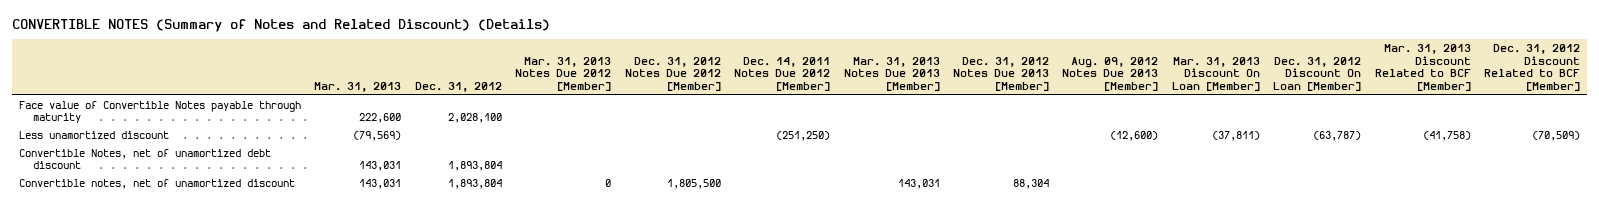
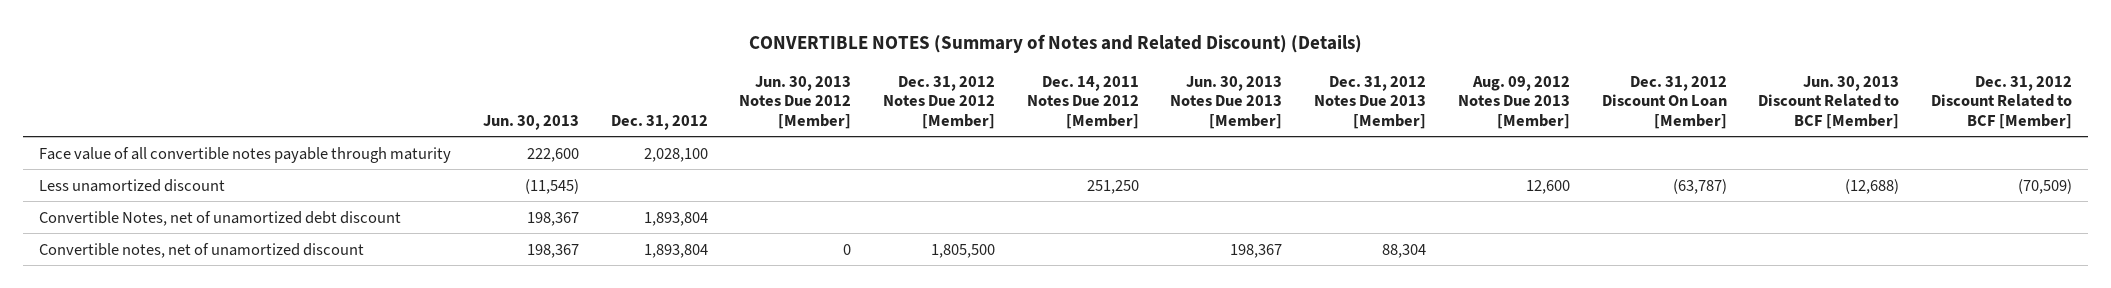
- | Mar. 31, 2013 | Dec. 31, 2012 | Mar. 31, 2013 Notes Due 2012 [Member] | Dec. 31, 2012 Notes Due 2012 [Member] | Dec. 14, 2011 Notes Due 2012 [Member] | Mar. 31, 2013 Notes Due 2013 [Member] | Dec. 31, 2012 Notes Due 2013 [Member] | Aug. 09, 2012 Notes Due 2013 [Member] | Mar. 31, 2013 Discount On Loan [Member] | Dec. 31, 2012 Discount On Loan [Member] | Mar. 31, 2013 Discount Related to BCF [Member] | Dec. 31, 2012 Discount Related to BCF [Member]
+ | Jun. 30, 2013 | Dec. 31, 2012 | Jun. 30, 2013 Notes Due 2012 [Member] | Dec. 31, 2012 Notes Due 2012 [Member] | Dec. 14, 2011 Notes Due 2012 [Member] | Jun. 30, 2013 Notes Due 2013 [Member] | Dec. 31, 2012 Notes Due 2013 [Member] | Aug. 09, 2012 Notes Due 2013 [Member] | Dec. 31, 2012 Discount On Loan [Member] | Jun. 30, 2013 Discount Related to BCF [Member] | Dec. 31, 2012 Discount Related to BCF [Member]
- Face value of Convertible Notes payable through maturity | 222,600 | 2,028,100 | | | | | | | | | |
- Less unamortized discount | (79,569) | | | | (251,250) | | | (12,600) | (37,811) | (63,787) | (41,758) | (70,509)
+ Face value of all convertible notes payable through maturity | 222,600 | 2,028,100 | | | | | | | | |
+ Less unamortized discount | (11,545) | | | | 251,250 | | | 12,600 | (63,787) | (12,688) | (70,509)

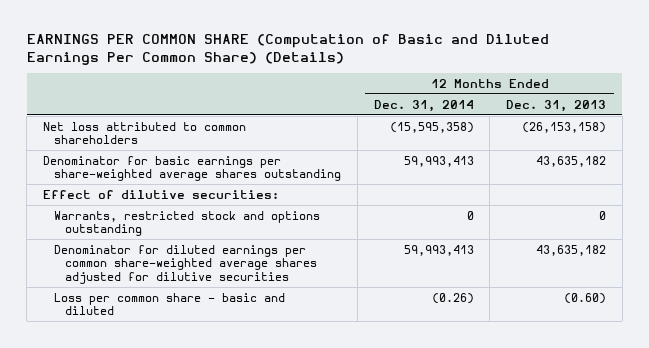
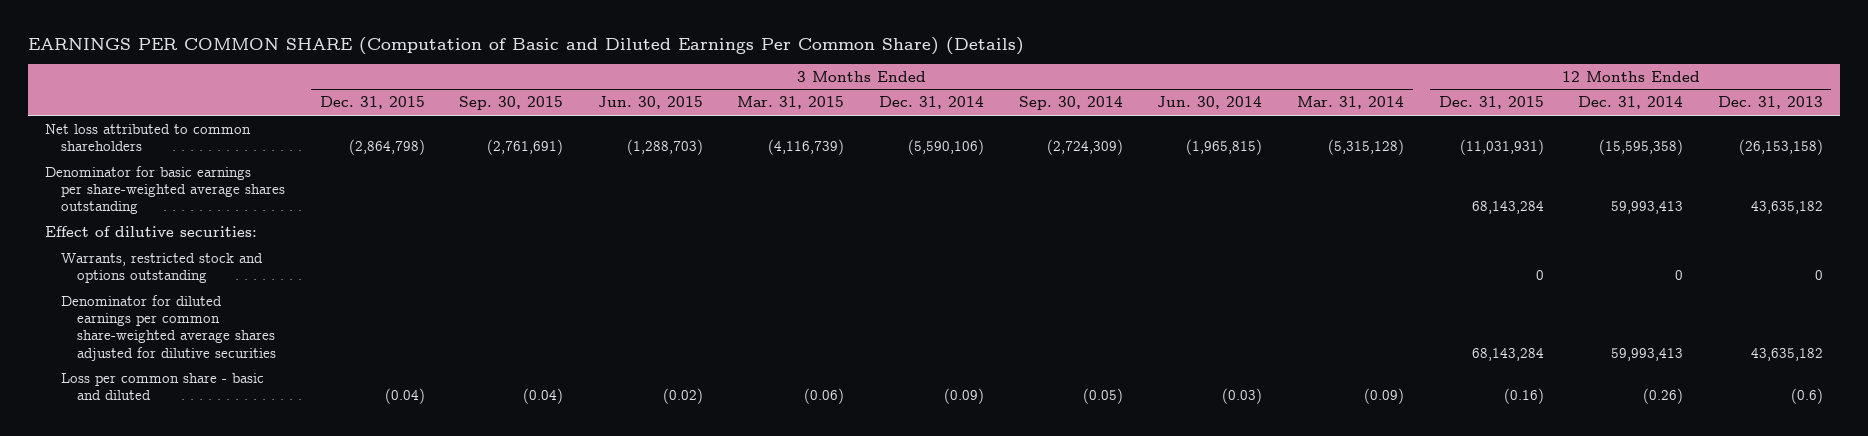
- | 12 Months Ended Dec. 31, 2014 | 12 Months Ended Dec. 31, 2013
+ | 3 Months Ended Dec. 31, 2015 | 3 Months Ended Sep. 30, 2015 | 3 Months Ended Jun. 30, 2015 | 3 Months Ended Mar. 31, 2015 | 3 Months Ended Dec. 31, 2014 | 3 Months Ended Sep. 30, 2014 | 3 Months Ended Jun. 30, 2014 | 3 Months Ended Mar. 31, 2014 | 12 Months Ended Dec. 31, 2015 | 12 Months Ended Dec. 31, 2014 | 12 Months Ended Dec. 31, 2013
- Loss per common share - basic and diluted | (0.26) | (0.60)
+ Loss per common share - basic and diluted | (0.04) | (0.04) | (0.02) | (0.06) | (0.09) | (0.05) | (0.03) | (0.09) | (0.16) | (0.26) | (0.6)

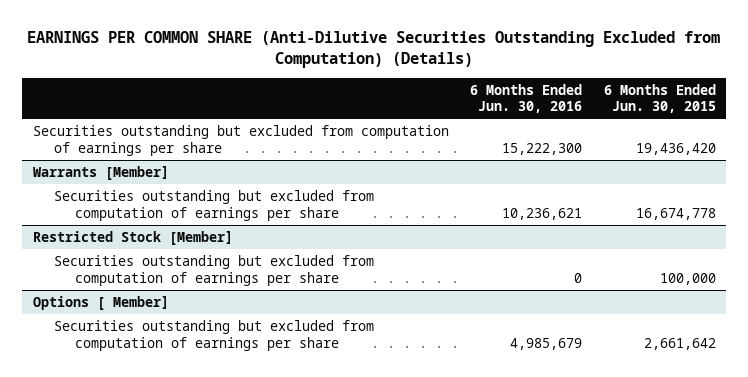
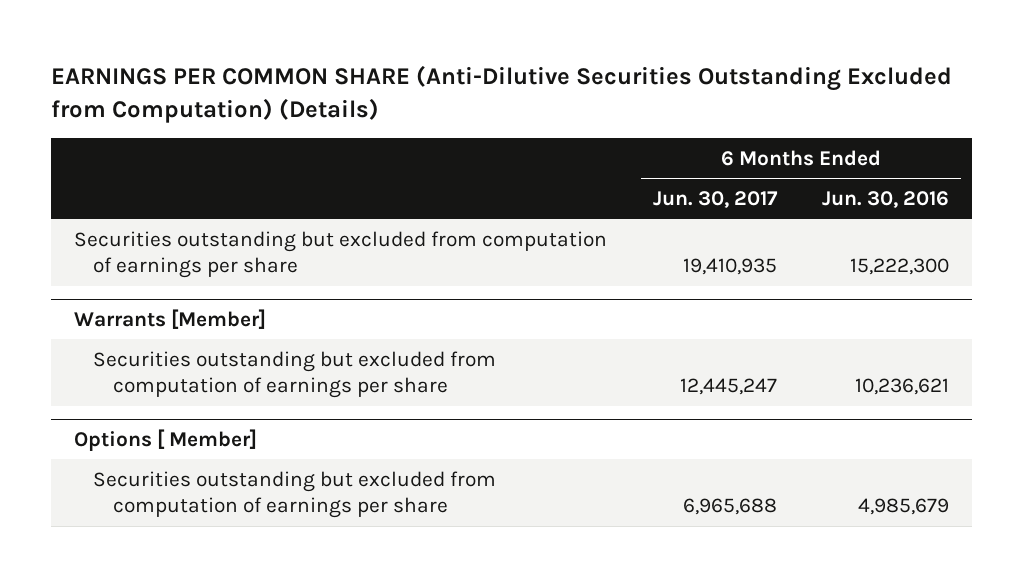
- | 6 Months Ended Jun. 30, 2016 | 6 Months Ended Jun. 30, 2015
+ | 6 Months Ended Jun. 30, 2017 | 6 Months Ended Jun. 30, 2016
- Restricted Stock [Member]
- Securities outstanding but excluded from computation of earnings per share | 0 | 100,000

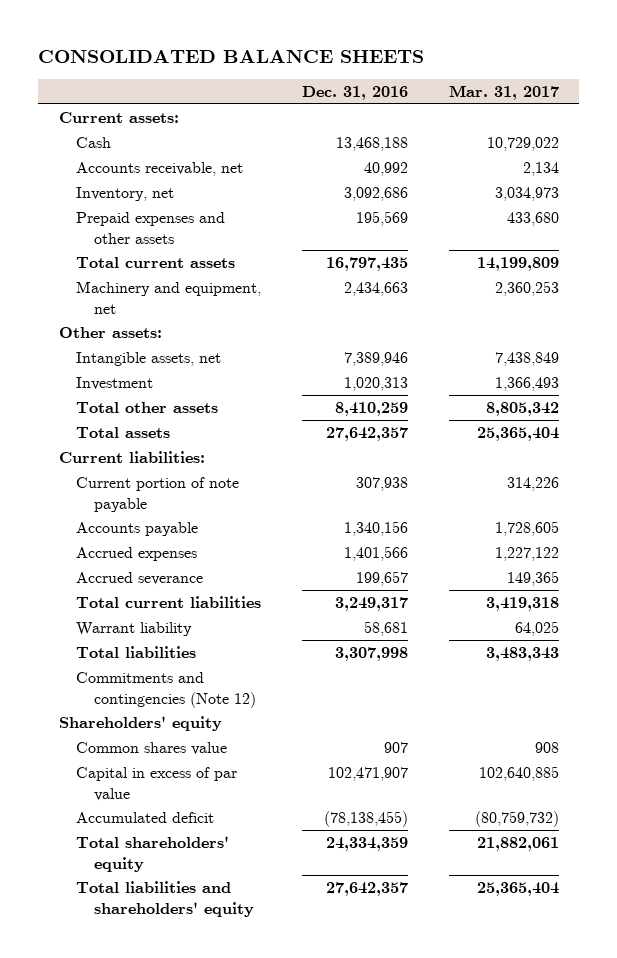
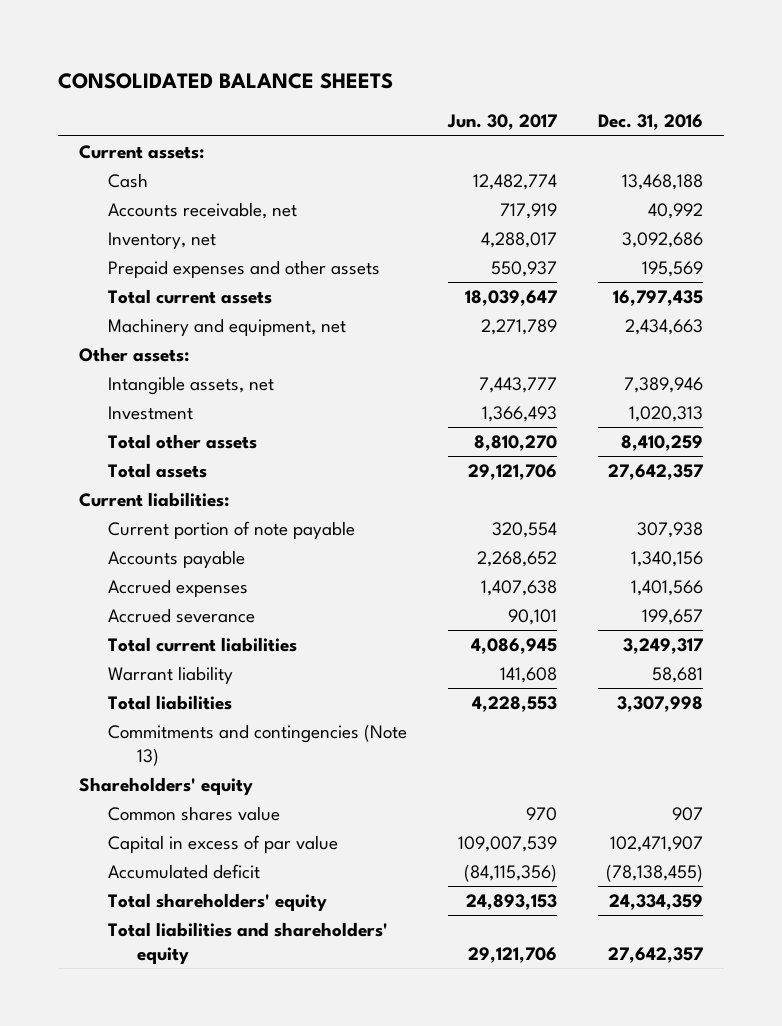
- | Dec. 31, 2016 | Mar. 31, 2017
+ | Jun. 30, 2017 | Dec. 31, 2016
- Commitments and contingencies (Note 12)
+ Commitments and contingencies (Note 13)

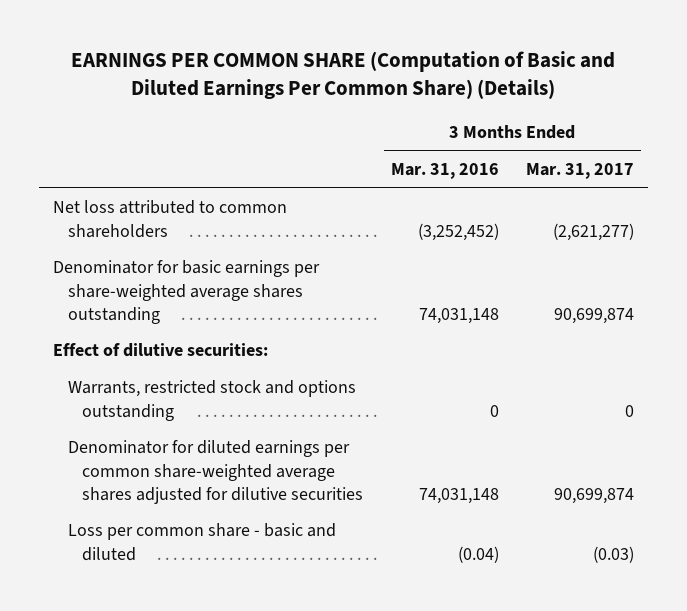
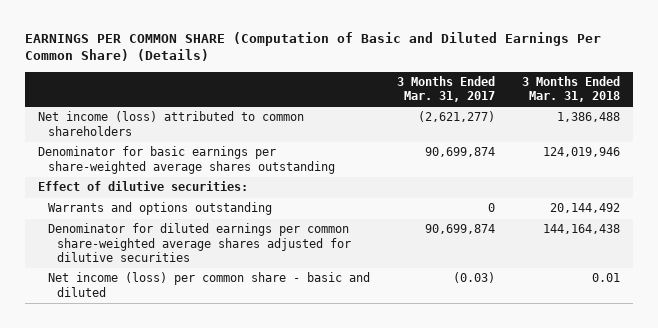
- | 3 Months Ended Mar. 31, 2016 | 3 Months Ended Mar. 31, 2017
+ | 3 Months Ended Mar. 31, 2017 | 3 Months Ended Mar. 31, 2018
- Net loss attributed to common shareholders | (3,252,452) | (2,621,277)
+ Net income (loss) attributed to common shareholders | (2,621,277) | 1,386,488
- Warrants, restricted stock and options outstanding | 0 | 0
+ Warrants and options outstanding | 0 | 20,144,492
- Loss per common share - basic and diluted | (0.04) | (0.03)
+ Net income (loss) per common share - basic and diluted | (0.03) | 0.01

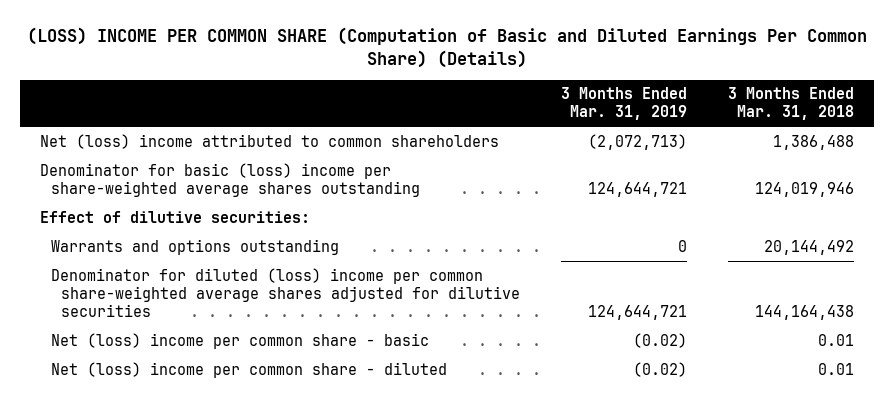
- EARNINGS PER COMMON SHARE (Computation of Basic and Diluted Earnings Per Common Share) (Details)
+ (LOSS) INCOME PER COMMON SHARE (Computation of Basic and Diluted Earnings Per Common Share) (Details)
- | 3 Months Ended Mar. 31, 2017 | 3 Months Ended Mar. 31, 2018
+ | 3 Months Ended Mar. 31, 2019 | 3 Months Ended Mar. 31, 2018
- Net income (loss) attributed to common shareholders | (2,621,277) | 1,386,488
- Denominator for basic earnings per share-weighted average shares outstanding | 90,699,874 | 124,019,946
+ Net (loss) income attributed to common shareholders | (2,072,713) | 1,386,488
+ Denominator for basic (loss) income per share-weighted average shares outstanding | 124,644,721 | 124,019,946
- Denominator for diluted earnings per common share-weighted average shares adjusted for dilutive securities | 90,699,874 | 144,164,438
- Net income (loss) per common share - basic and diluted | (0.03) | 0.01
+ Denominator for diluted (loss) income per common share-weighted average shares adjusted for dilutive securities | 124,644,721 | 144,164,438
+ Net (loss) income per common share - basic | (0.02) | 0.01
+ Net (loss) income per common share - diluted | (0.02) | 0.01

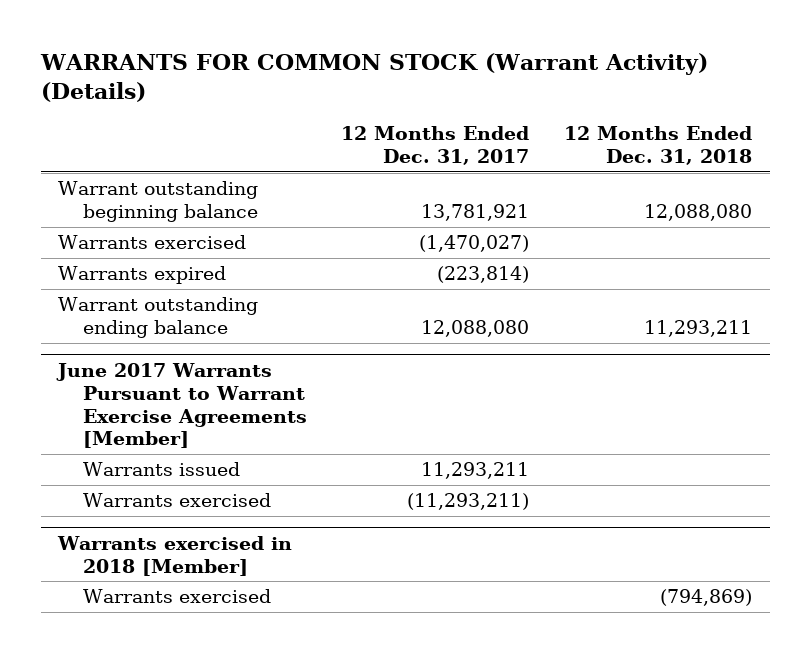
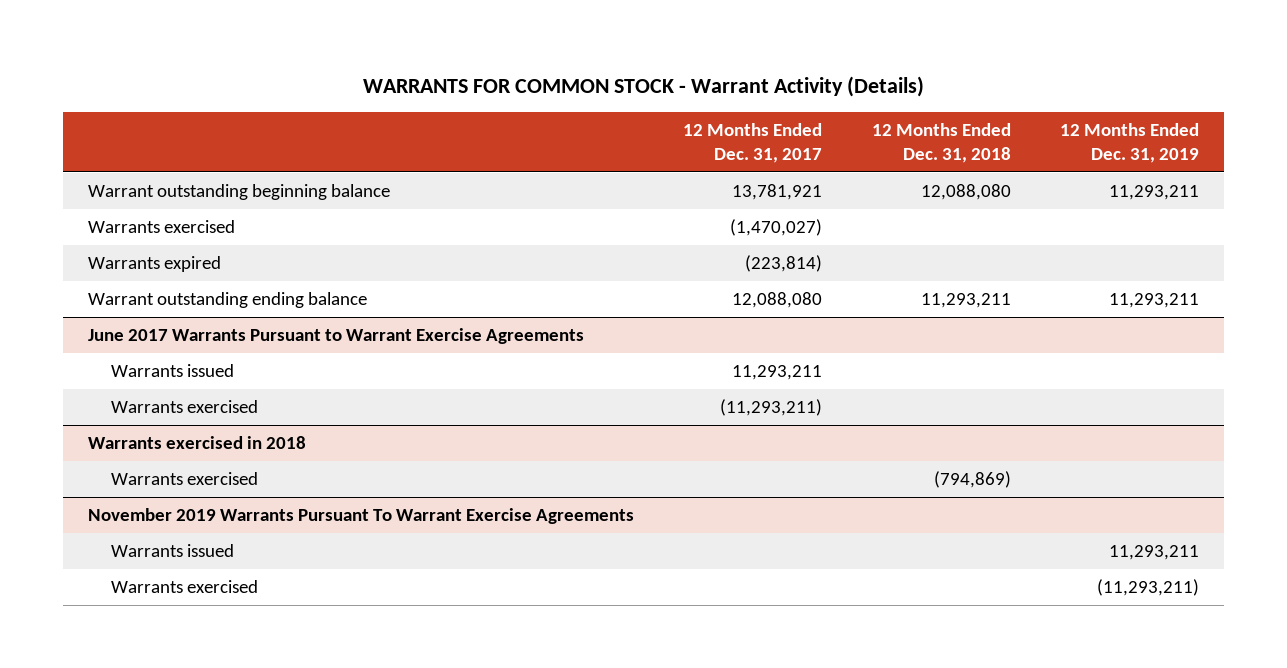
- WARRANTS FOR COMMON STOCK (Warrant Activity) (Details)
+ WARRANTS FOR COMMON STOCK - Warrant Activity (Details)
- | 12 Months Ended Dec. 31, 2017 | 12 Months Ended Dec. 31, 2018
+ | 12 Months Ended Dec. 31, 2017 | 12 Months Ended Dec. 31, 2018 | 12 Months Ended Dec. 31, 2019
- June 2017 Warrants Pursuant to Warrant Exercise Agreements [Member]
+ June 2017 Warrants Pursuant to Warrant Exercise Agreements
- Warrants exercised in 2018 [Member]
+ Warrants exercised in 2018
+ November 2019 Warrants Pursuant To Warrant Exercise Agreements
+ Warrants issued | | | 11,293,211
+ Warrants exercised | | | (11,293,211)

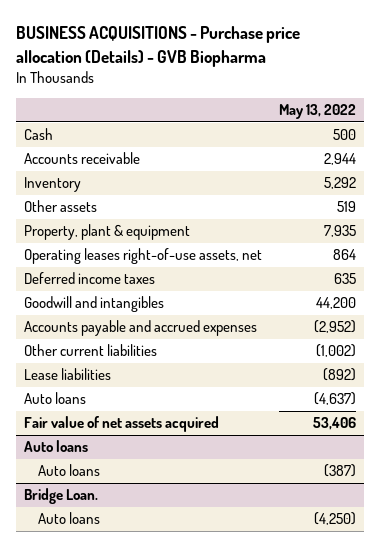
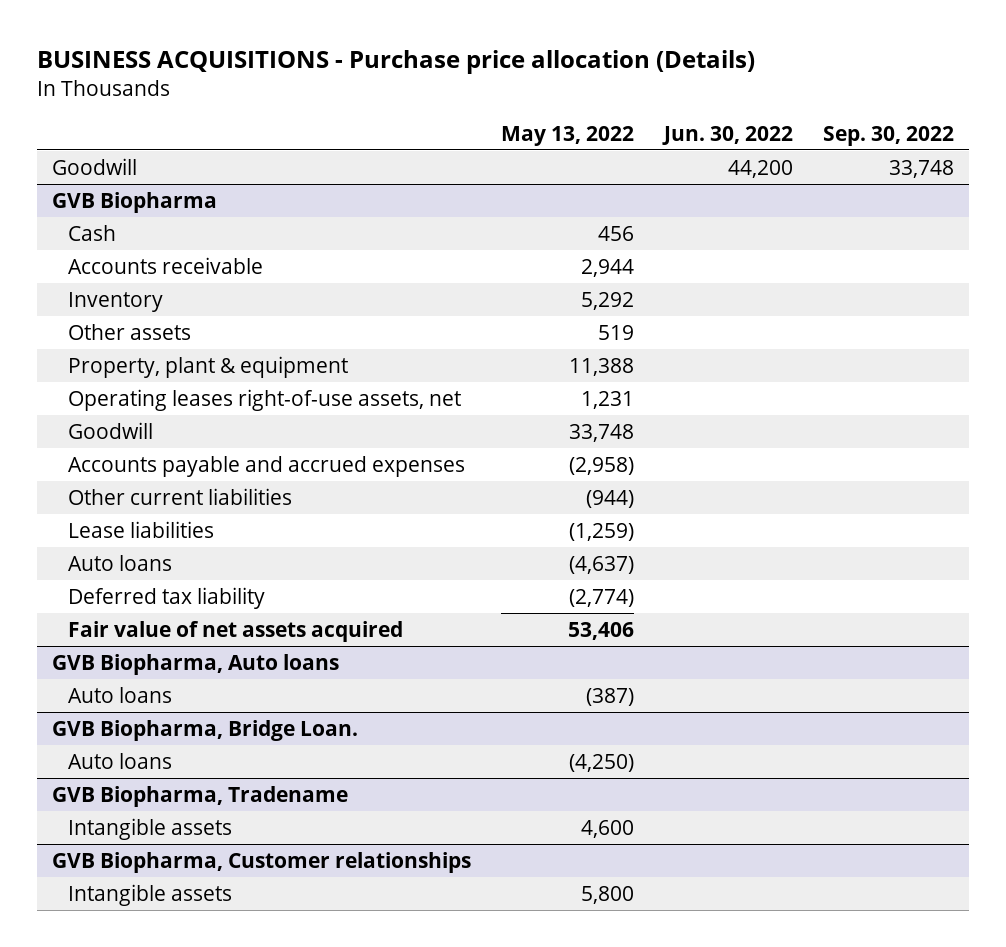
- BUSINESS ACQUISITIONS - Purchase price allocation (Details) - GVB Biopharma
+ BUSINESS ACQUISITIONS - Purchase price allocation (Details)
- | May 13, 2022
+ | May 13, 2022 | Jun. 30, 2022 | Sep. 30, 2022
- Cash | 500
+ Goodwill | | 44,200 | 33,748
+ GVB Biopharma
+ Cash | 456 | |
- Property, plant & equipment | 7,935
- Operating leases right-of-use assets, net | 864
- Deferred income taxes | 635
- Goodwill and intangibles | 44,200
- Accounts payable and accrued expenses | (2,952)
- Other current liabilities | (1,002)
- Lease liabilities | (892)
+ Property, plant & equipment | 11,388 | |
+ Operating leases right-of-use assets, net | 1,231 | |
+ Goodwill | 33,748 | |
+ Accounts payable and accrued expenses | (2,958) | |
+ Other current liabilities | (944) | |
+ Lease liabilities | (1,259) | |
+ Deferred tax liability | (2,774) | |
- Auto loans
+ GVB Biopharma, Auto loans
- Bridge Loan.
+ GVB Biopharma, Bridge Loan.
+ GVB Biopharma, Tradename
+ Intangible assets | 4,600 | |
+ GVB Biopharma, Customer relationships
+ Intangible assets | 5,800 | |

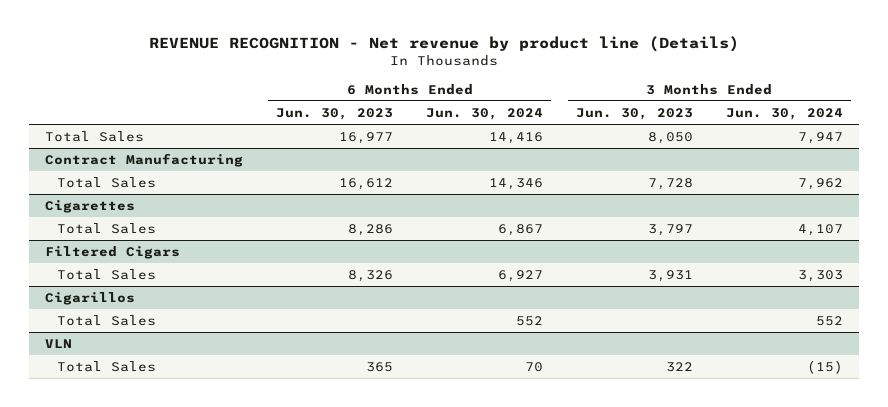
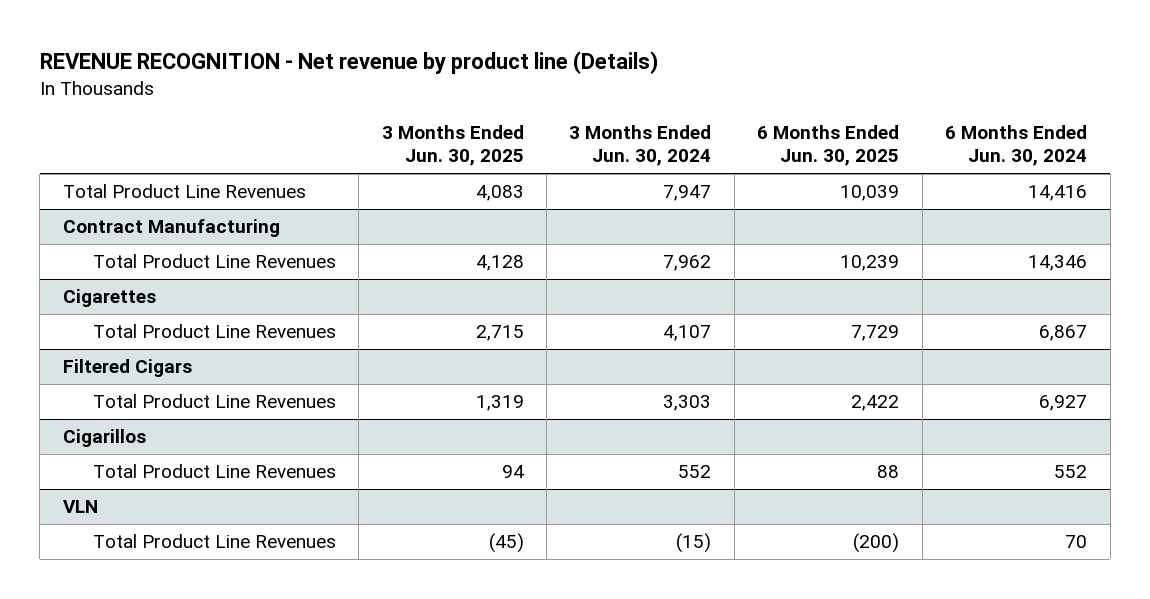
- | 6 Months Ended Jun. 30, 2023 | 6 Months Ended Jun. 30, 2024 | 3 Months Ended Jun. 30, 2023 | 3 Months Ended Jun. 30, 2024
+ | 3 Months Ended Jun. 30, 2025 | 3 Months Ended Jun. 30, 2024 | 6 Months Ended Jun. 30, 2025 | 6 Months Ended Jun. 30, 2024
- Total Sales | 16,977 | 14,416 | 8,050 | 7,947
+ Total Product Line Revenues | 4,083 | 7,947 | 10,039 | 14,416
@ Contract Manufacturing
- Total Sales | 16,612 | 14,346 | 7,728 | 7,962
+ Total Product Line Revenues | 4,128 | 7,962 | 10,239 | 14,346
@ Cigarettes
- Total Sales | 8,286 | 6,867 | 3,797 | 4,107
+ Total Product Line Revenues | 2,715 | 4,107 | 7,729 | 6,867
@ Filtered Cigars
- Total Sales | 8,326 | 6,927 | 3,931 | 3,303
+ Total Product Line Revenues | 1,319 | 3,303 | 2,422 | 6,927
@ Cigarillos
- Total Sales | | 552 | | 552
+ Total Product Line Revenues | 94 | 552 | 88 | 552
@ VLN
- Total Sales | 365 | 70 | 322 | (15)
+ Total Product Line Revenues | (45) | (15) | (200) | 70

